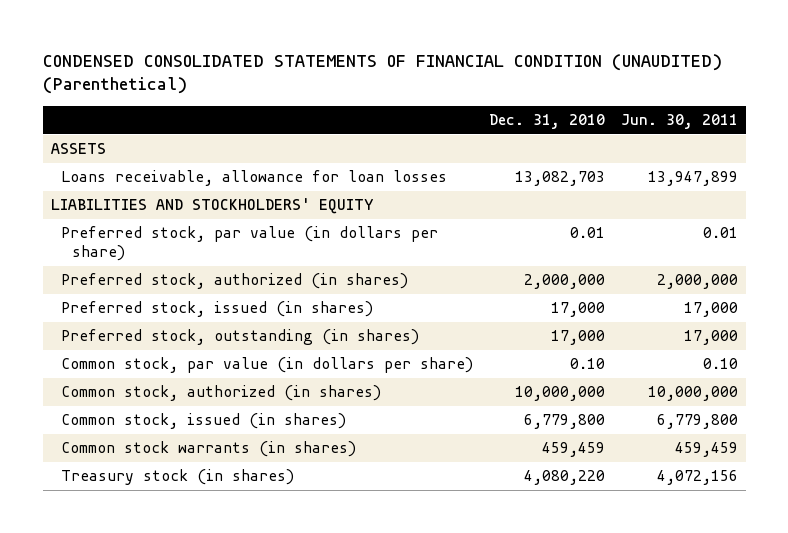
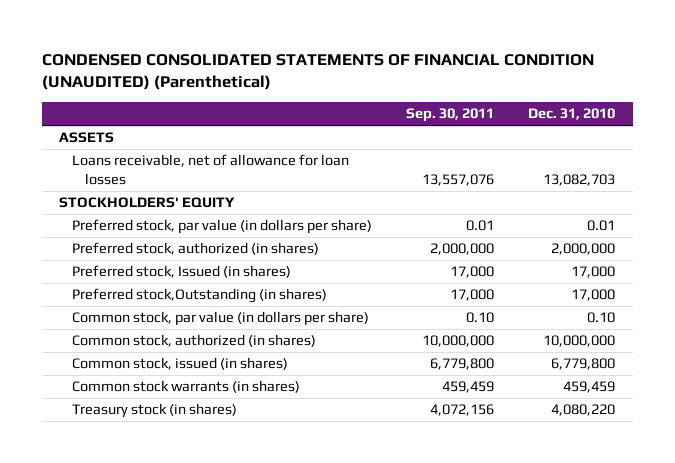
- | Dec. 31, 2010 | Jun. 30, 2011
+ | Sep. 30, 2011 | Dec. 31, 2010
- Loans receivable, allowance for loan losses | 13,082,703 | 13,947,899
- LIABILITIES AND STOCKHOLDERS' EQUITY
+ Loans receivable, net of allowance for loan losses | 13,557,076 | 13,082,703
+ STOCKHOLDERS' EQUITY
- Preferred stock, issued (in shares) | 17,000 | 17,000
- Preferred stock, outstanding (in shares) | 17,000 | 17,000
+ Preferred stock, Issued (in shares) | 17,000 | 17,000
+ Preferred stock,Outstanding (in shares) | 17,000 | 17,000

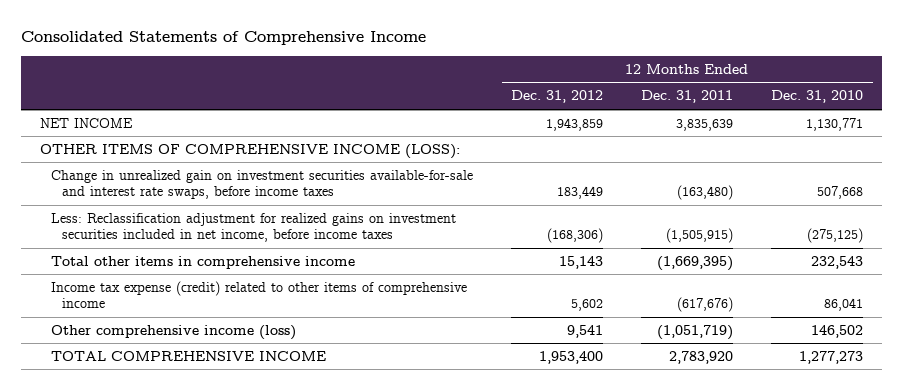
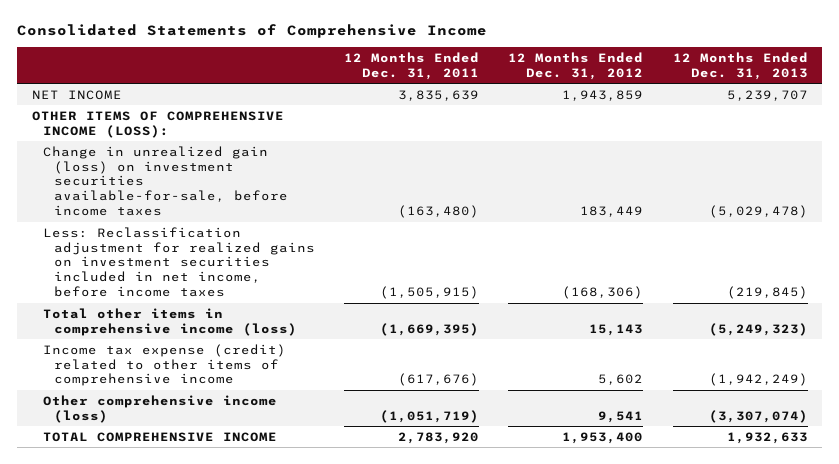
- | 12 Months Ended Dec. 31, 2012 | 12 Months Ended Dec. 31, 2011 | 12 Months Ended Dec. 31, 2010
+ | 12 Months Ended Dec. 31, 2011 | 12 Months Ended Dec. 31, 2012 | 12 Months Ended Dec. 31, 2013
- Change in unrealized gain on investment securities available-for-sale and interest rate swaps, before income taxes | 183,449 | (163,480) | 507,668
+ Change in unrealized gain (loss) on investment securities available-for-sale, before income taxes | (163,480) | 183,449 | (5,029,478)
- Total other items in comprehensive income | 15,143 | (1,669,395) | 232,543
+ Total other items in comprehensive income (loss) | (1,669,395) | 15,143 | (5,249,323)

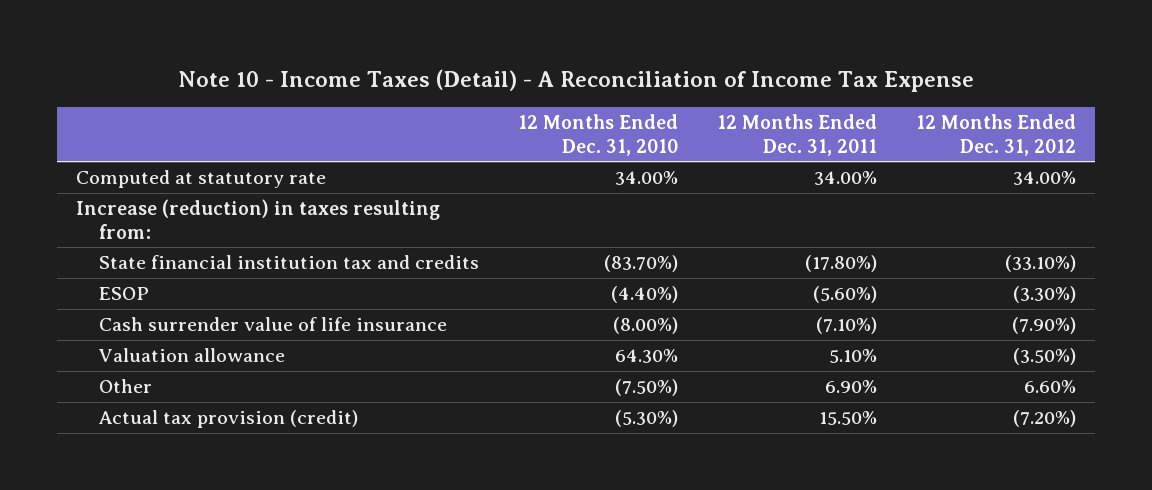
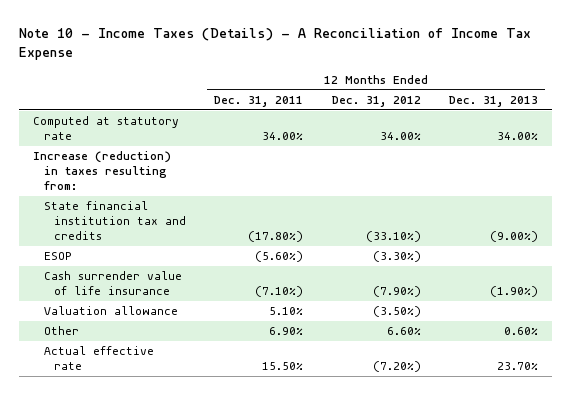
- Note 10 - Income Taxes (Detail) - A Reconciliation of Income Tax Expense
+ Note 10 - Income Taxes (Details) - A Reconciliation of Income Tax Expense
- | 12 Months Ended Dec. 31, 2010 | 12 Months Ended Dec. 31, 2011 | 12 Months Ended Dec. 31, 2012
+ | 12 Months Ended Dec. 31, 2011 | 12 Months Ended Dec. 31, 2012 | 12 Months Ended Dec. 31, 2013
- Actual tax provision (credit) | (5.30%) | 15.50% | (7.20%)
+ Actual effective rate | 15.50% | (7.20%) | 23.70%

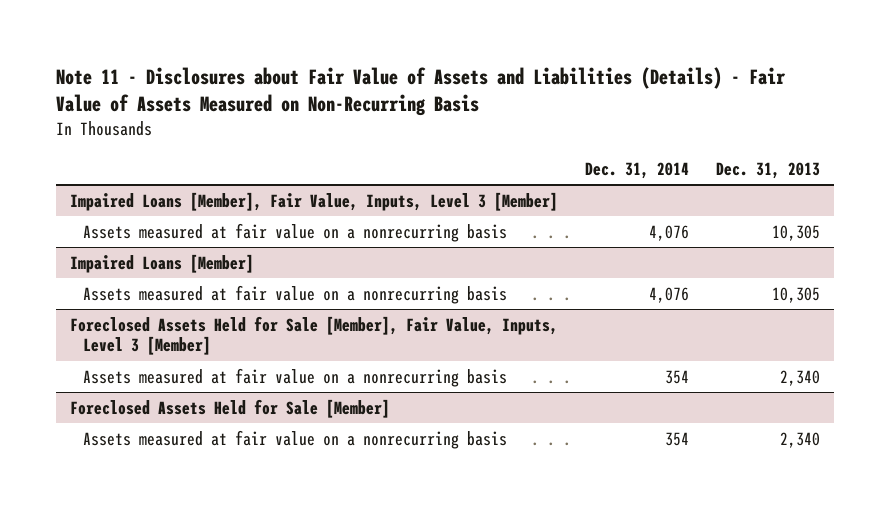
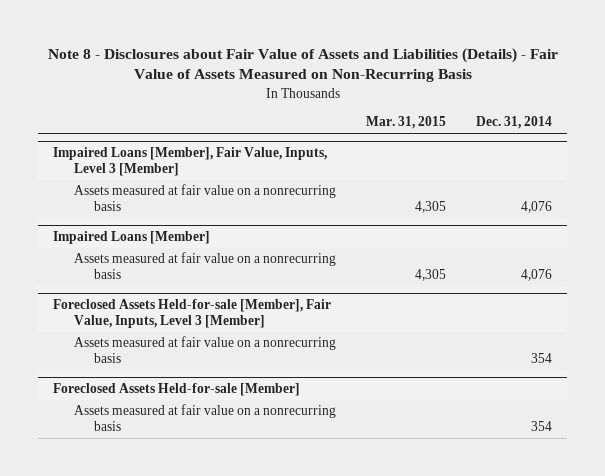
- Note 11 - Disclosures about Fair Value of Assets and Liabilities (Details) - Fair Value of Assets Measured on Non-Recurring Basis
+ Note 8 - Disclosures about Fair Value of Assets and Liabilities (Details) - Fair Value of Assets Measured on Non-Recurring Basis
- | Dec. 31, 2014 | Dec. 31, 2013
+ | Mar. 31, 2015 | Dec. 31, 2014
- Foreclosed Assets Held for Sale [Member], Fair Value, Inputs, Level 3 [Member]
+ Foreclosed Assets Held-for-sale [Member], Fair Value, Inputs, Level 3 [Member]
- Foreclosed Assets Held for Sale [Member]
+ Foreclosed Assets Held-for-sale [Member]

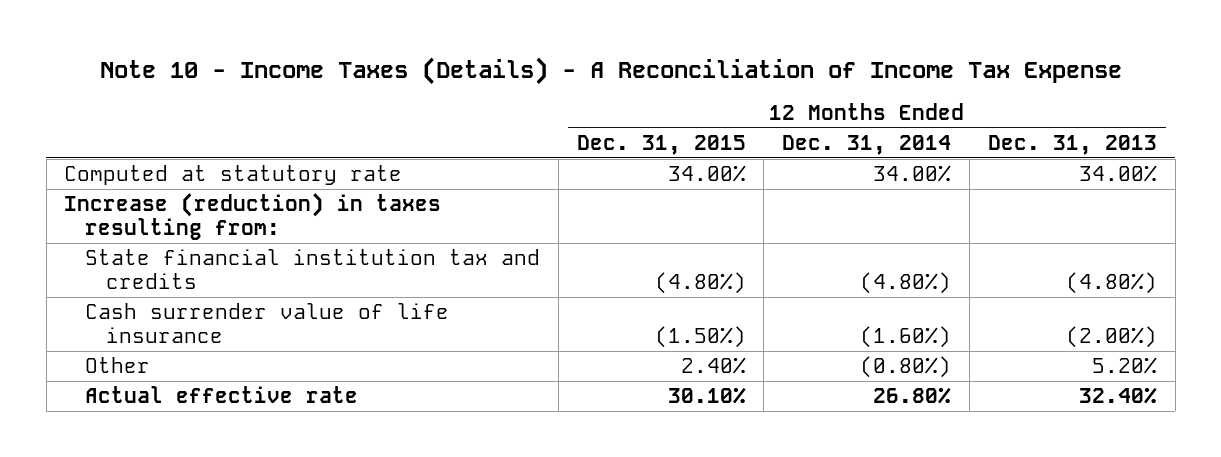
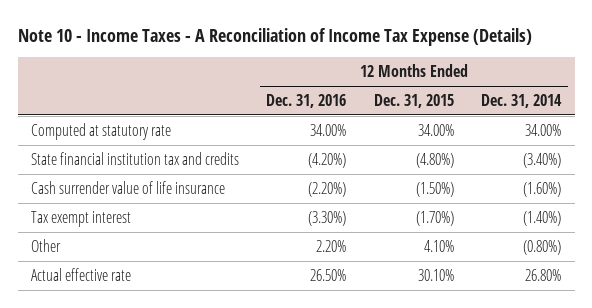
- Note 10 - Income Taxes (Details) - A Reconciliation of Income Tax Expense
+ Note 10 - Income Taxes - A Reconciliation of Income Tax Expense (Details)
- | 12 Months Ended Dec. 31, 2015 | 12 Months Ended Dec. 31, 2014 | 12 Months Ended Dec. 31, 2013
+ | 12 Months Ended Dec. 31, 2016 | 12 Months Ended Dec. 31, 2015 | 12 Months Ended Dec. 31, 2014
- Increase (reduction) in taxes resulting from:
- State financial institution tax and credits | (4.80%) | (4.80%) | (4.80%)
+ State financial institution tax and credits | (4.20%) | (4.80%) | (3.40%)
- Other | 2.40% | (0.80%) | 5.20%
+ Tax exempt interest | (3.30%) | (1.70%) | (1.40%)
+ Other | 2.20% | 4.10% | (0.80%)

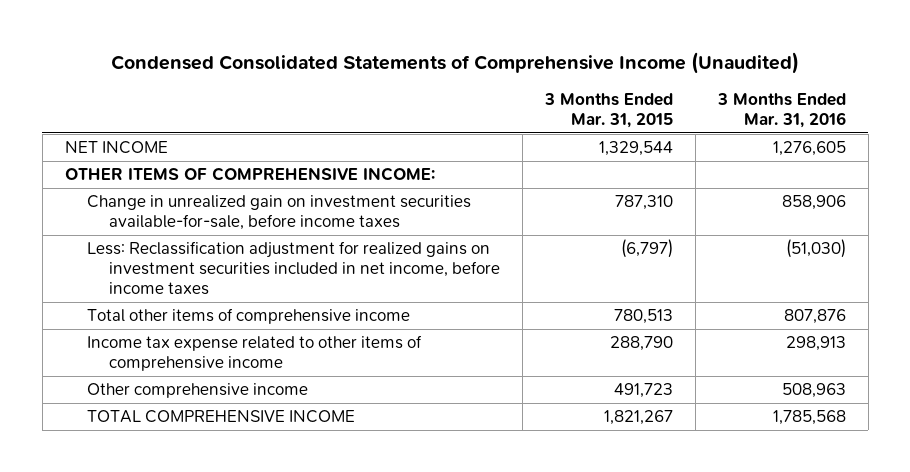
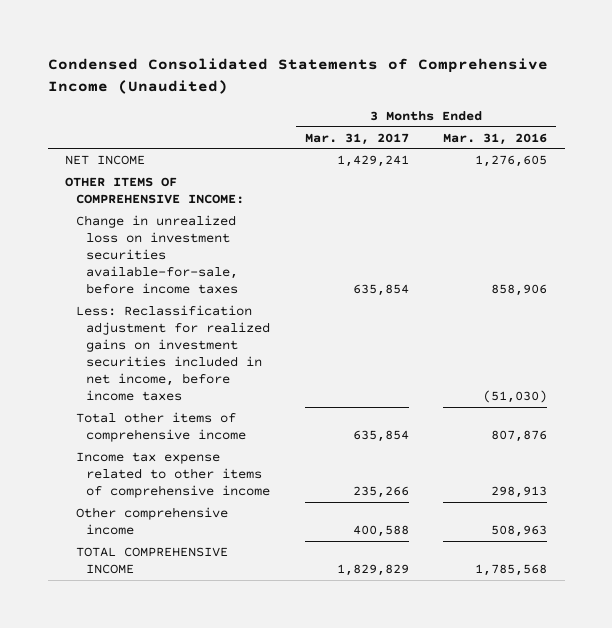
- | 3 Months Ended Mar. 31, 2015 | 3 Months Ended Mar. 31, 2016
+ | 3 Months Ended Mar. 31, 2017 | 3 Months Ended Mar. 31, 2016
- Change in unrealized gain on investment securities available-for-sale, before income taxes | 787,310 | 858,906
+ Change in unrealized loss on investment securities available-for-sale, before income taxes | 635,854 | 858,906

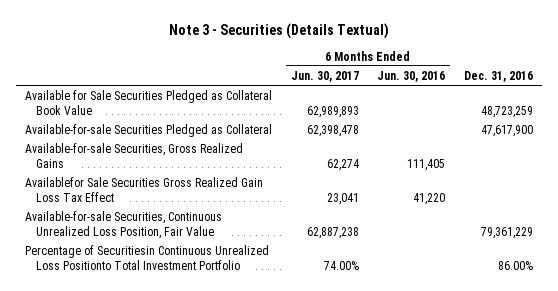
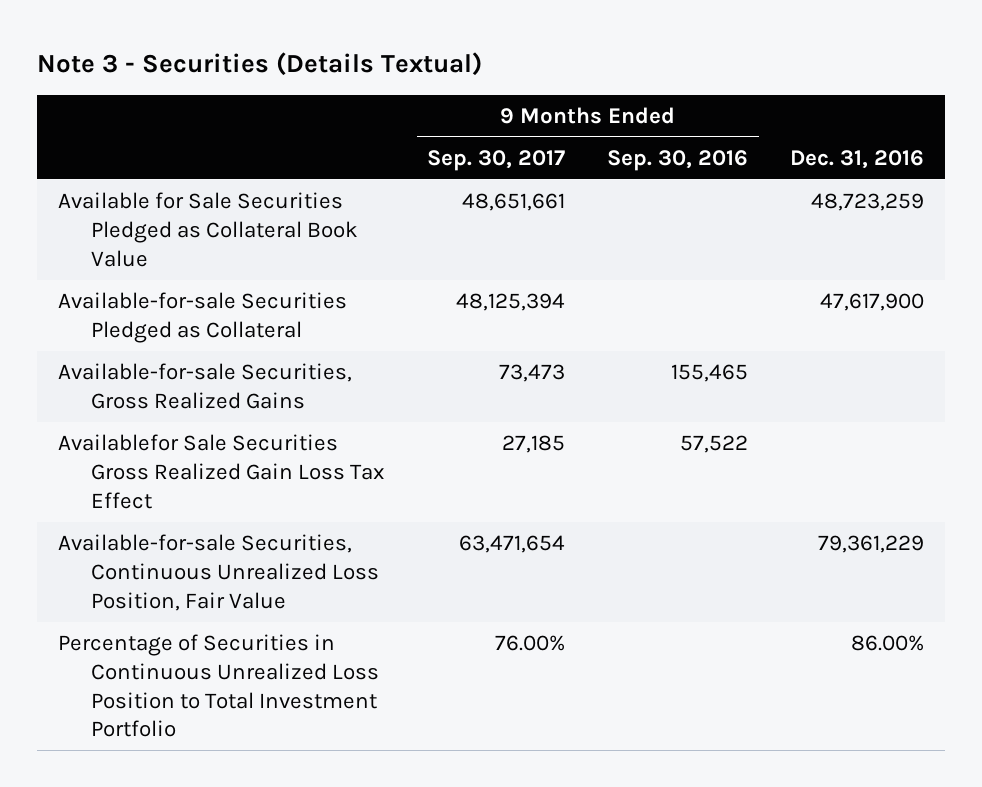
- | 6 Months Ended Jun. 30, 2017 | 6 Months Ended Jun. 30, 2016 | Dec. 31, 2016
+ | 9 Months Ended Sep. 30, 2017 | 9 Months Ended Sep. 30, 2016 | Dec. 31, 2016
- Percentage of Securitiesin Continuous Unrealized Loss Positionto Total Investment Portfolio | 74.00% | | 86.00%
+ Percentage of Securities in Continuous Unrealized Loss Position to Total Investment Portfolio | 76.00% | | 86.00%

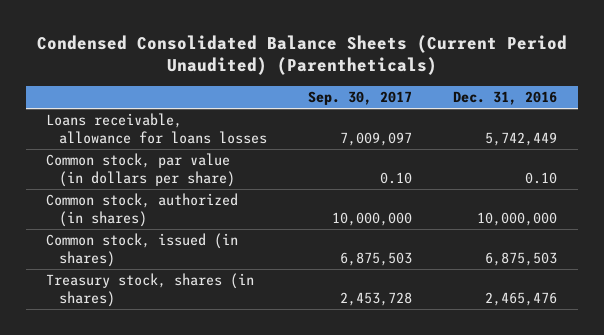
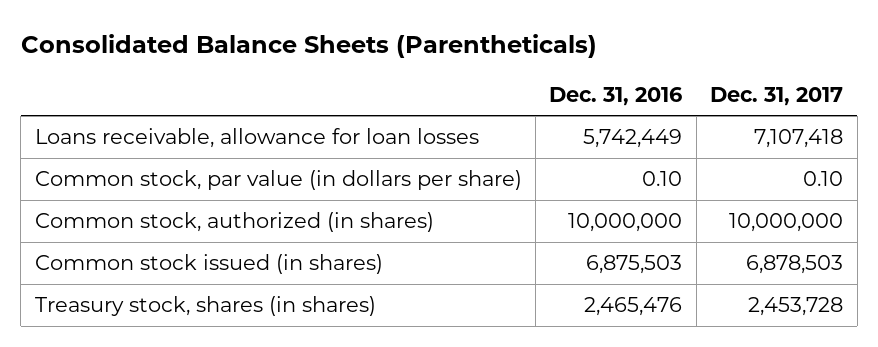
- Condensed Consolidated Balance Sheets (Current Period Unaudited) (Parentheticals)
+ Consolidated Balance Sheets (Parentheticals)
- | Sep. 30, 2017 | Dec. 31, 2016
+ | Dec. 31, 2016 | Dec. 31, 2017
- Loans receivable, allowance for loans losses | 7,009,097 | 5,742,449
+ Loans receivable, allowance for loan losses | 5,742,449 | 7,107,418
- Common stock, issued (in shares) | 6,875,503 | 6,875,503
+ Common stock issued (in shares) | 6,875,503 | 6,878,503

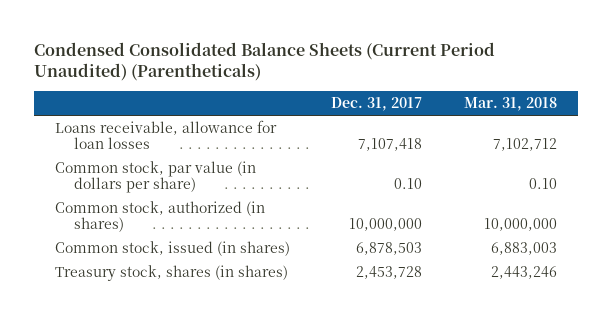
- Consolidated Balance Sheets (Parentheticals)
+ Condensed Consolidated Balance Sheets (Current Period Unaudited) (Parentheticals)
- | Dec. 31, 2016 | Dec. 31, 2017
+ | Dec. 31, 2017 | Mar. 31, 2018
- Common stock issued (in shares) | 6,875,503 | 6,878,503
+ Common stock, issued (in shares) | 6,878,503 | 6,883,003

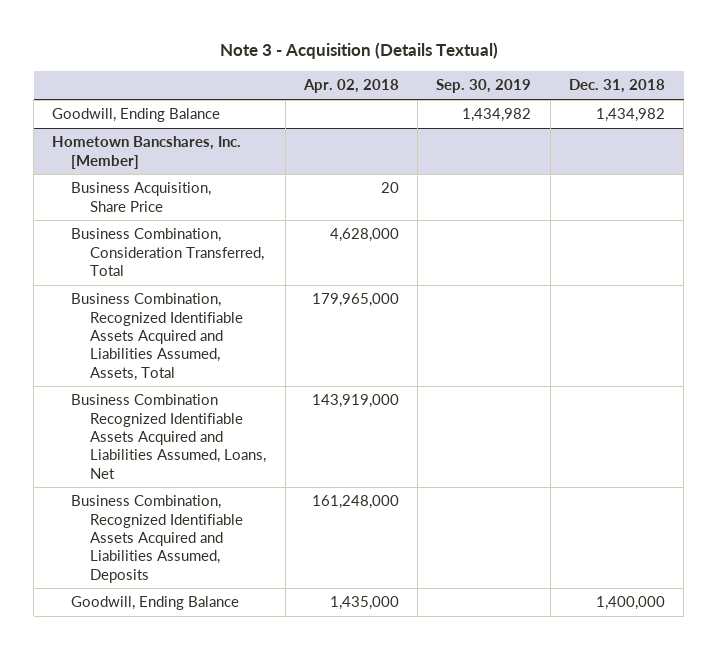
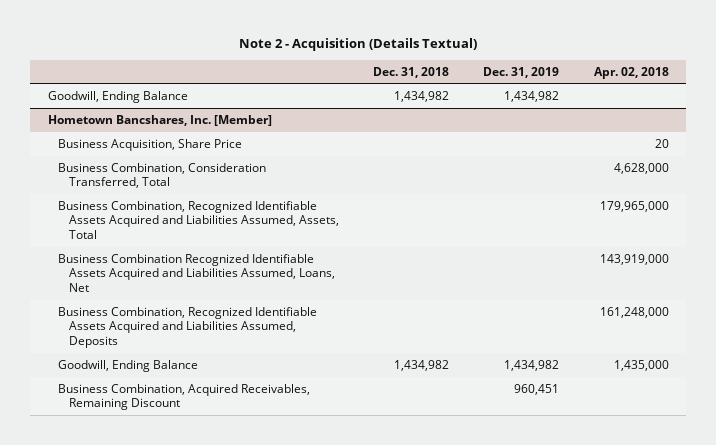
- Note 3 - Acquisition (Details Textual)
+ Note 2 - Acquisition (Details Textual)
- | Apr. 02, 2018 | Sep. 30, 2019 | Dec. 31, 2018
+ | Dec. 31, 2018 | Dec. 31, 2019 | Apr. 02, 2018
@ Hometown Bancshares, Inc. [Member]
- Goodwill, Ending Balance | 1,435,000 | | 1,400,000
+ Goodwill, Ending Balance | 1,434,982 | 1,434,982 | 1,435,000
+ Business Combination, Acquired Receivables, Remaining Discount | | 960,451 |

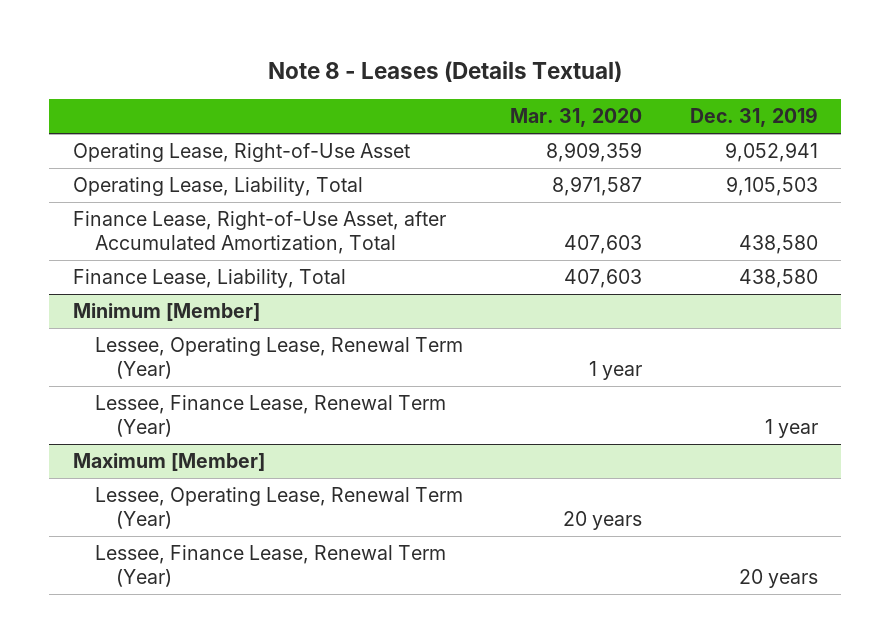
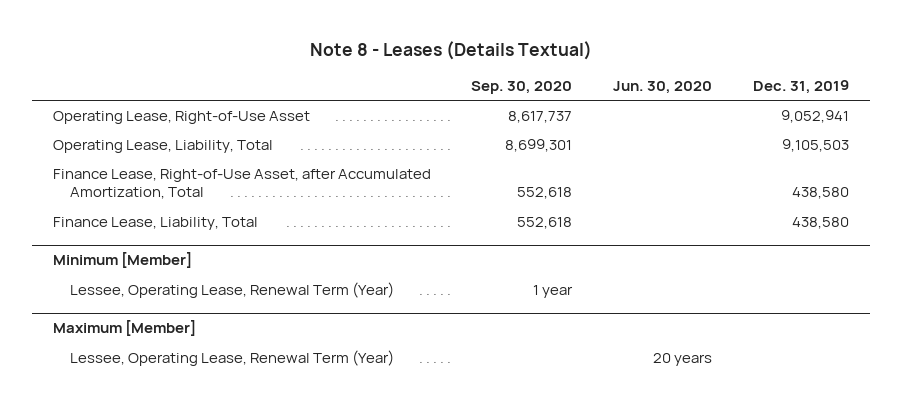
- | Mar. 31, 2020 | Dec. 31, 2019
+ | Sep. 30, 2020 | Jun. 30, 2020 | Dec. 31, 2019
@ Minimum [Member]
- Lessee, Finance Lease, Renewal Term (Year) | | 1 year
@ Maximum [Member]
- Lessee, Finance Lease, Renewal Term (Year) | | 20 years

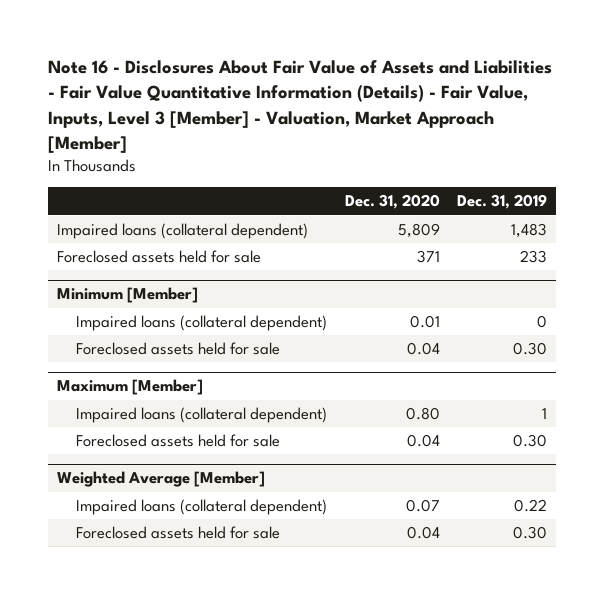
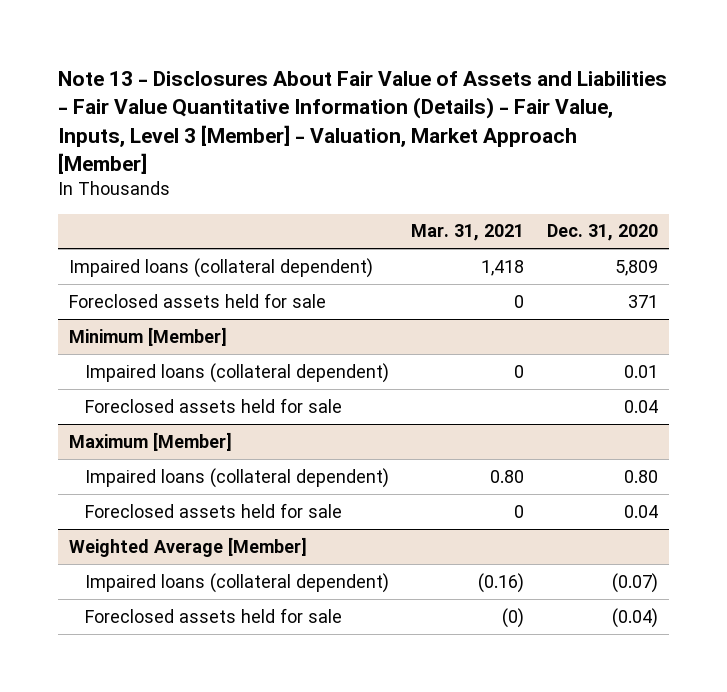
- Note 16 - Disclosures About Fair Value of Assets and Liabilities - Fair Value Quantitative Information (Details) - Fair Value, Inputs, Level 3 [Member] - Valuation, Market Approach [Member]
+ Note 13 - Disclosures About Fair Value of Assets and Liabilities - Fair Value Quantitative Information (Details) - Fair Value, Inputs, Level 3 [Member] - Valuation, Market Approach [Member]
- | Dec. 31, 2020 | Dec. 31, 2019
+ | Mar. 31, 2021 | Dec. 31, 2020
@ Weighted Average [Member]
- Impaired loans (collateral dependent) | 0.07 | 0.22
- Foreclosed assets held for sale | 0.04 | 0.30
+ Impaired loans (collateral dependent) | (0.16) | (0.07)
+ Foreclosed assets held for sale | (0) | (0.04)

